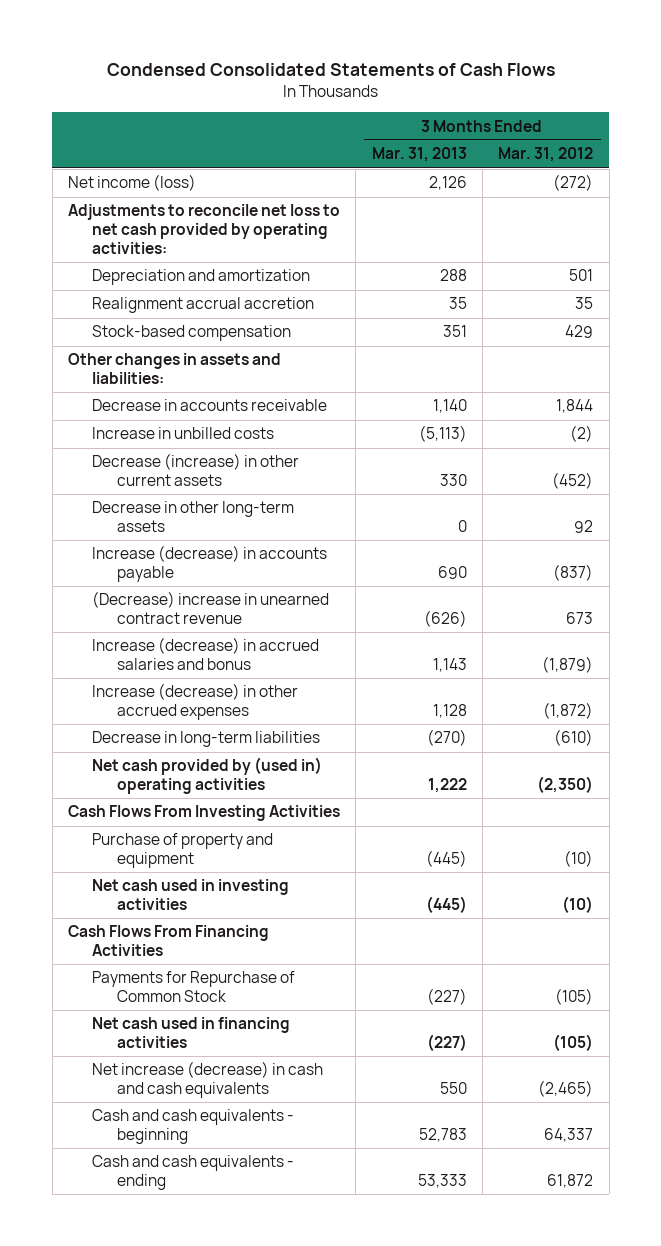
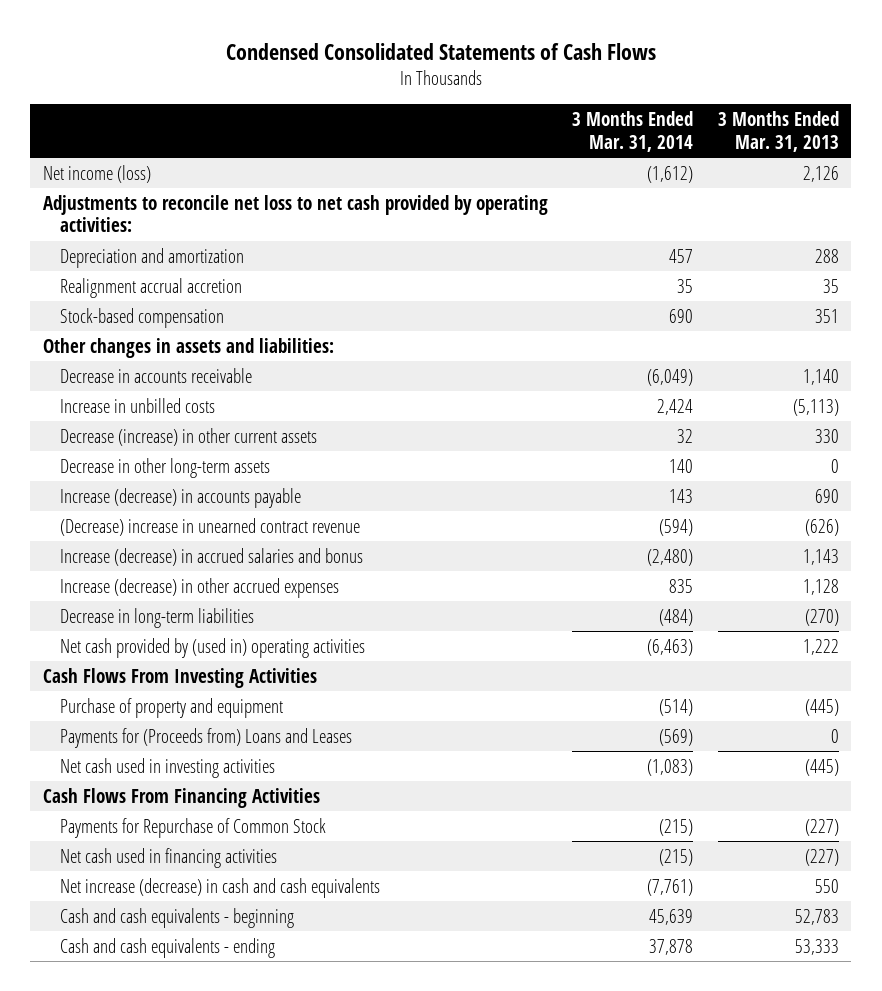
- | 3 Months Ended Mar. 31, 2013 | 3 Months Ended Mar. 31, 2012
+ | 3 Months Ended Mar. 31, 2014 | 3 Months Ended Mar. 31, 2013
+ Payments for (Proceeds from) Loans and Leases | (569) | 0

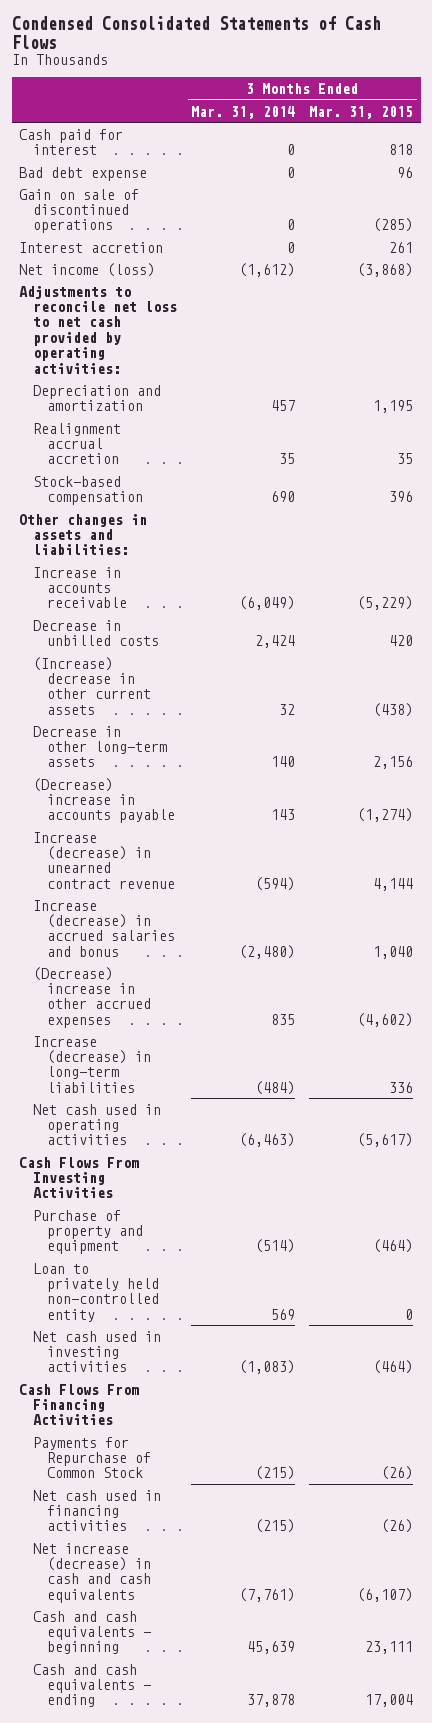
- | 3 Months Ended Mar. 31, 2014 | 3 Months Ended Mar. 31, 2013
+ | 3 Months Ended Mar. 31, 2014 | 3 Months Ended Mar. 31, 2015
+ Cash paid for interest | 0 | 818
+ Bad debt expense | 0 | 96
+ Gain on sale of discontinued operations | 0 | (285)
+ Interest accretion | 0 | 261
- Decrease in accounts receivable | (6,049) | 1,140
- Increase in unbilled costs | 2,424 | (5,113)
- Decrease (increase) in other current assets | 32 | 330
+ Increase in accounts receivable | (6,049) | (5,229)
+ Decrease in unbilled costs | 2,424 | 420
+ (Increase) decrease in other current assets | 32 | (438)
- Increase (decrease) in accounts payable | 143 | 690
- (Decrease) increase in unearned contract revenue | (594) | (626)
+ (Decrease) increase in accounts payable | 143 | (1,274)
+ Increase (decrease) in unearned contract revenue | (594) | 4,144
- Increase (decrease) in other accrued expenses | 835 | 1,128
- Decrease in long-term liabilities | (484) | (270)
- Net cash provided by (used in) operating activities | (6,463) | 1,222
+ (Decrease) increase in other accrued expenses | 835 | (4,602)
+ Increase (decrease) in long-term liabilities | (484) | 336
+ Net cash used in operating activities | (6,463) | (5,617)
- Payments for (Proceeds from) Loans and Leases | (569) | 0
+ Loan to privately held non-controlled entity | 569 | 0

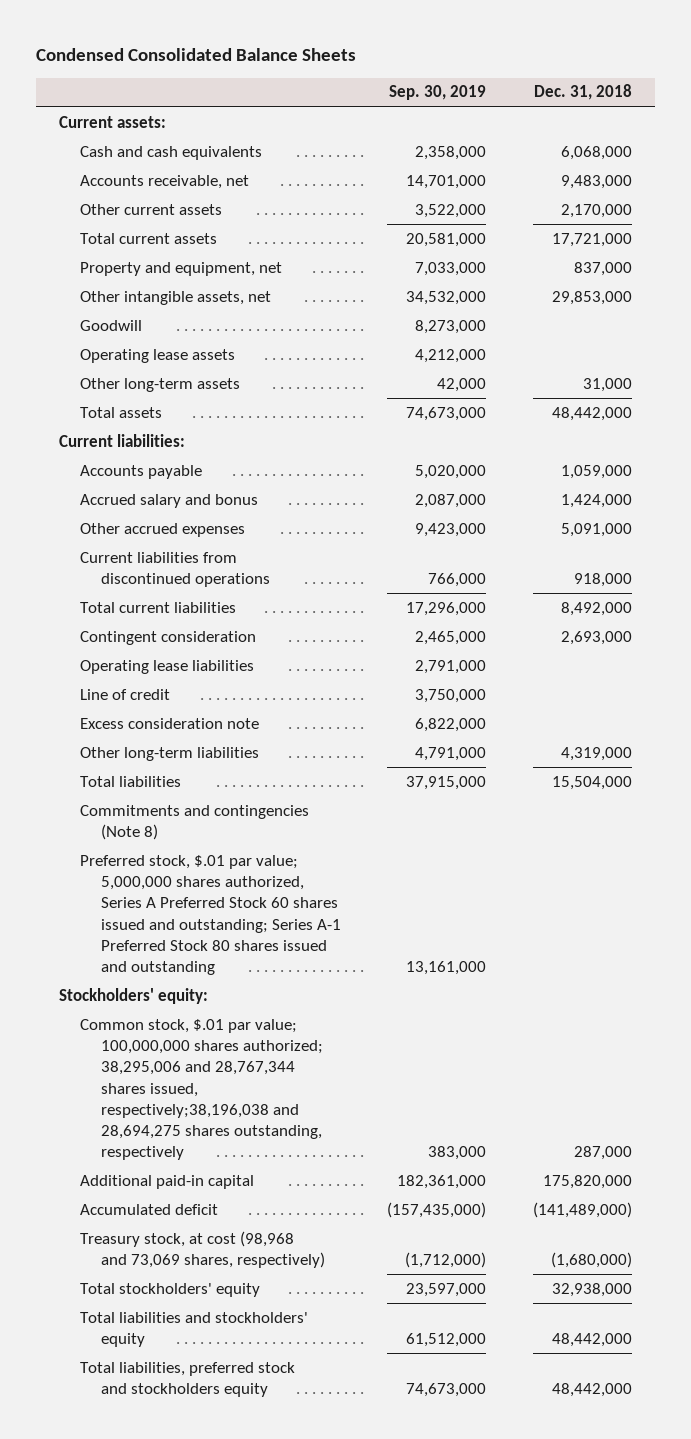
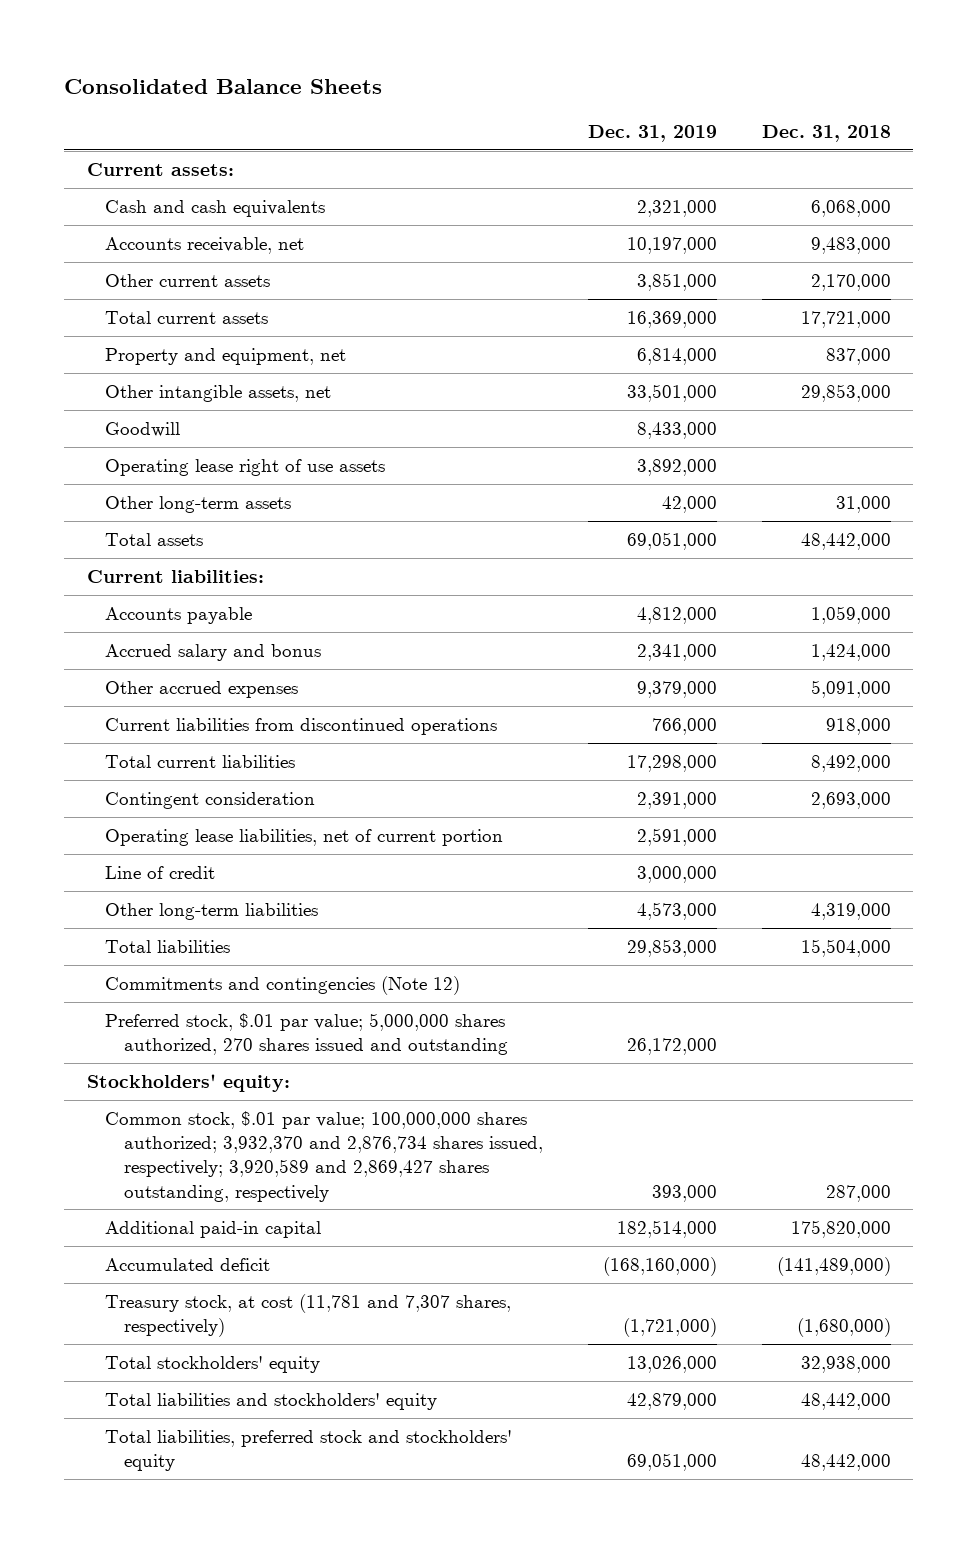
- Condensed Consolidated Balance Sheets
+ Consolidated Balance Sheets
- | Sep. 30, 2019 | Dec. 31, 2018
+ | Dec. 31, 2019 | Dec. 31, 2018
- Operating lease assets | 4,212,000 |
+ Operating lease right of use assets | 3,892,000 |
- Operating lease liabilities | 2,791,000 |
+ Operating lease liabilities, net of current portion | 2,591,000 |
- Excess consideration note | 6,822,000 |
- Commitments and contingencies (Note 8)
- Preferred stock, $.01 par value; 5,000,000 shares authorized, Series A Preferred Stock 60 shares issued and outstanding; Series A-1 Preferred Stock 80 shares issued and outstanding | 13,161,000 |
+ Commitments and contingencies (Note 12)
+ Preferred stock, $.01 par value; 5,000,000 shares authorized, 270 shares issued and outstanding | 26,172,000 |
- Common stock, $.01 par value; 100,000,000 shares authorized; 38,295,006 and 28,767,344 shares issued, respectively;38,196,038 and 28,694,275 shares outstanding, respectively | 383,000 | 287,000
+ Common stock, $.01 par value; 100,000,000 shares authorized; 3,932,370 and 2,876,734 shares issued, respectively; 3,920,589 and 2,869,427 shares outstanding, respectively | 393,000 | 287,000
- Treasury stock, at cost (98,968 and 73,069 shares, respectively) | (1,712,000) | (1,680,000)
+ Treasury stock, at cost (11,781 and 7,307 shares, respectively) | (1,721,000) | (1,680,000)
- Total liabilities, preferred stock and stockholders equity | 74,673,000 | 48,442,000
+ Total liabilities, preferred stock and stockholders' equity | 69,051,000 | 48,442,000

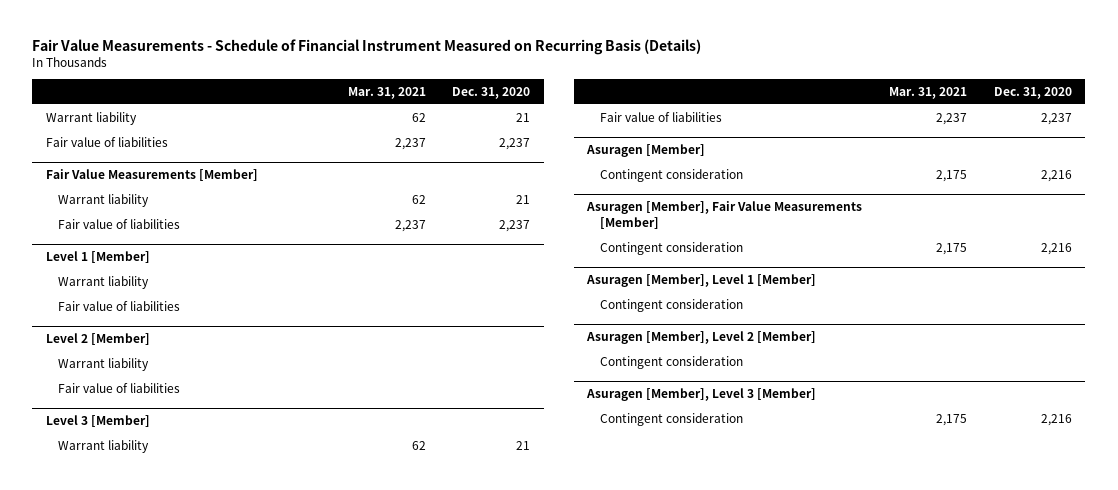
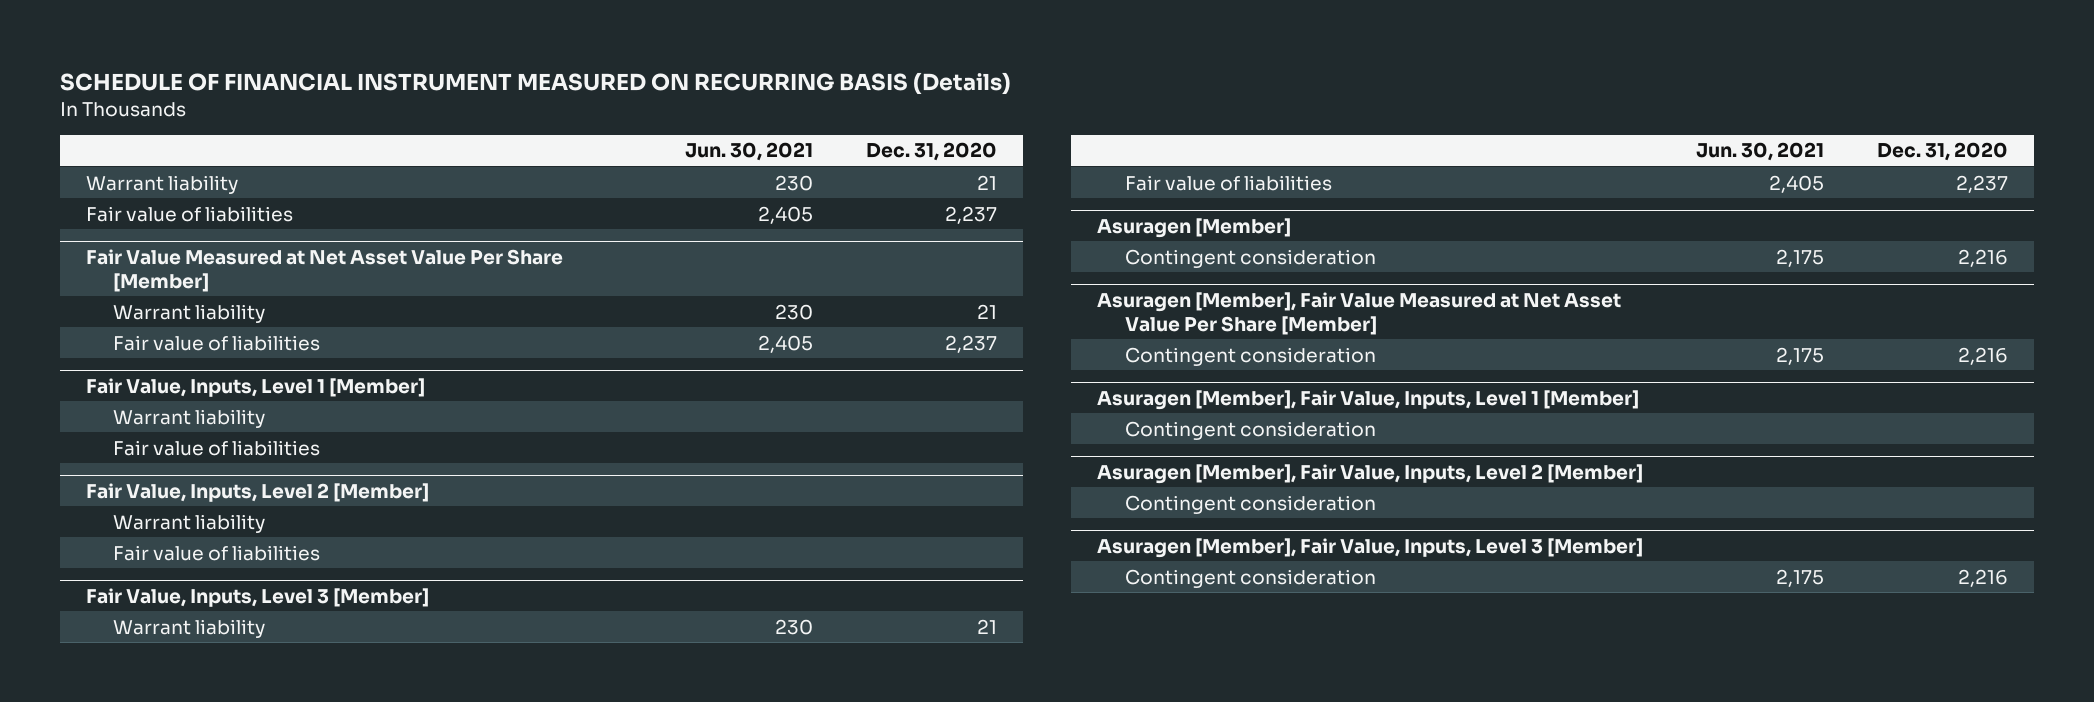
- Fair Value Measurements - Schedule of Financial Instrument Measured on Recurring Basis (Details)
+ SCHEDULE OF FINANCIAL INSTRUMENT MEASURED ON RECURRING BASIS (Details)
- | Mar. 31, 2021 | Dec. 31, 2020
+ | Jun. 30, 2021 | Dec. 31, 2020
- Fair Value Measurements [Member]
+ Fair Value Measured at Net Asset Value Per Share [Member]
- Level 1 [Member]
+ Fair Value, Inputs, Level 1 [Member]
- Level 2 [Member]
+ Fair Value, Inputs, Level 2 [Member]
- Level 3 [Member]
+ Fair Value, Inputs, Level 3 [Member]
- Asuragen [Member], Fair Value Measurements [Member]
+ Asuragen [Member], Fair Value Measured at Net Asset Value Per Share [Member]
- Asuragen [Member], Level 1 [Member]
+ Asuragen [Member], Fair Value, Inputs, Level 1 [Member]
- Asuragen [Member], Level 2 [Member]
+ Asuragen [Member], Fair Value, Inputs, Level 2 [Member]
- Asuragen [Member], Level 3 [Member]
+ Asuragen [Member], Fair Value, Inputs, Level 3 [Member]

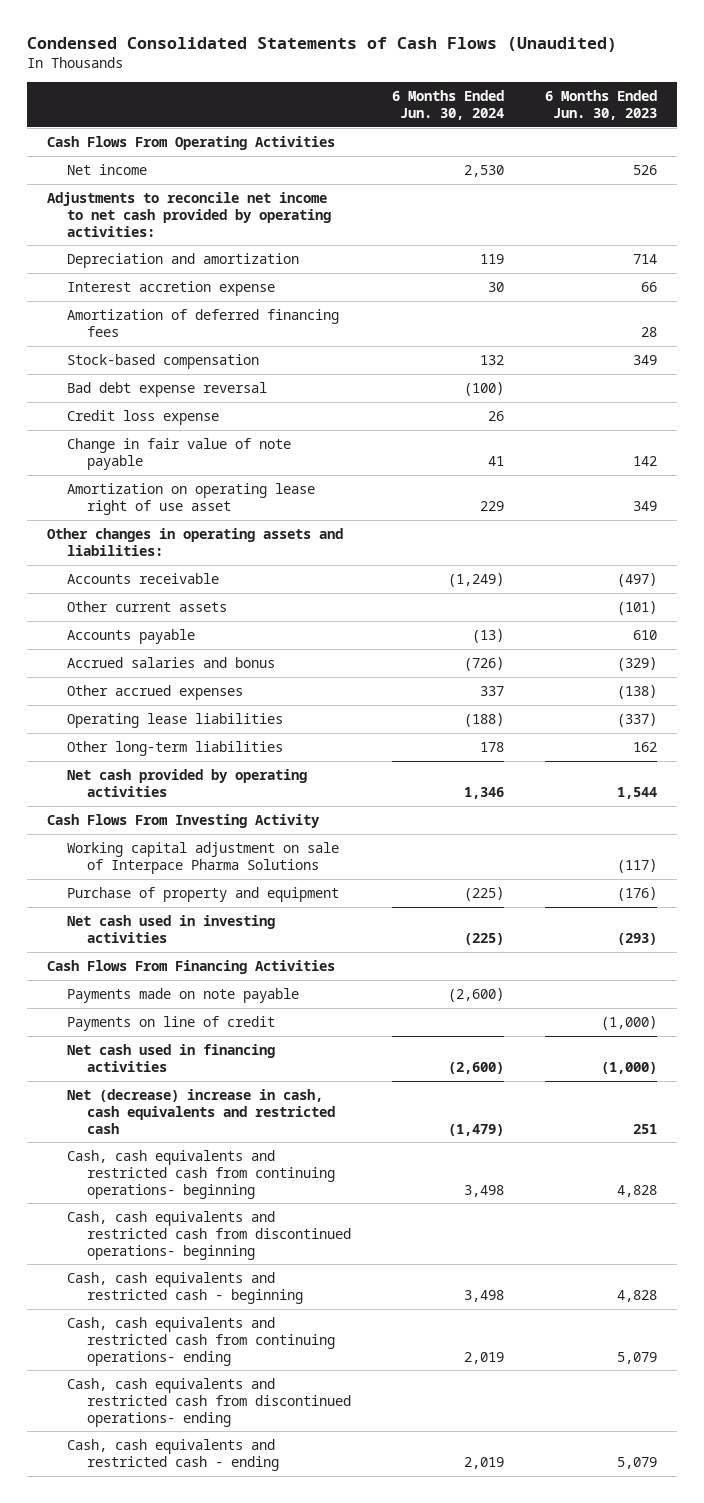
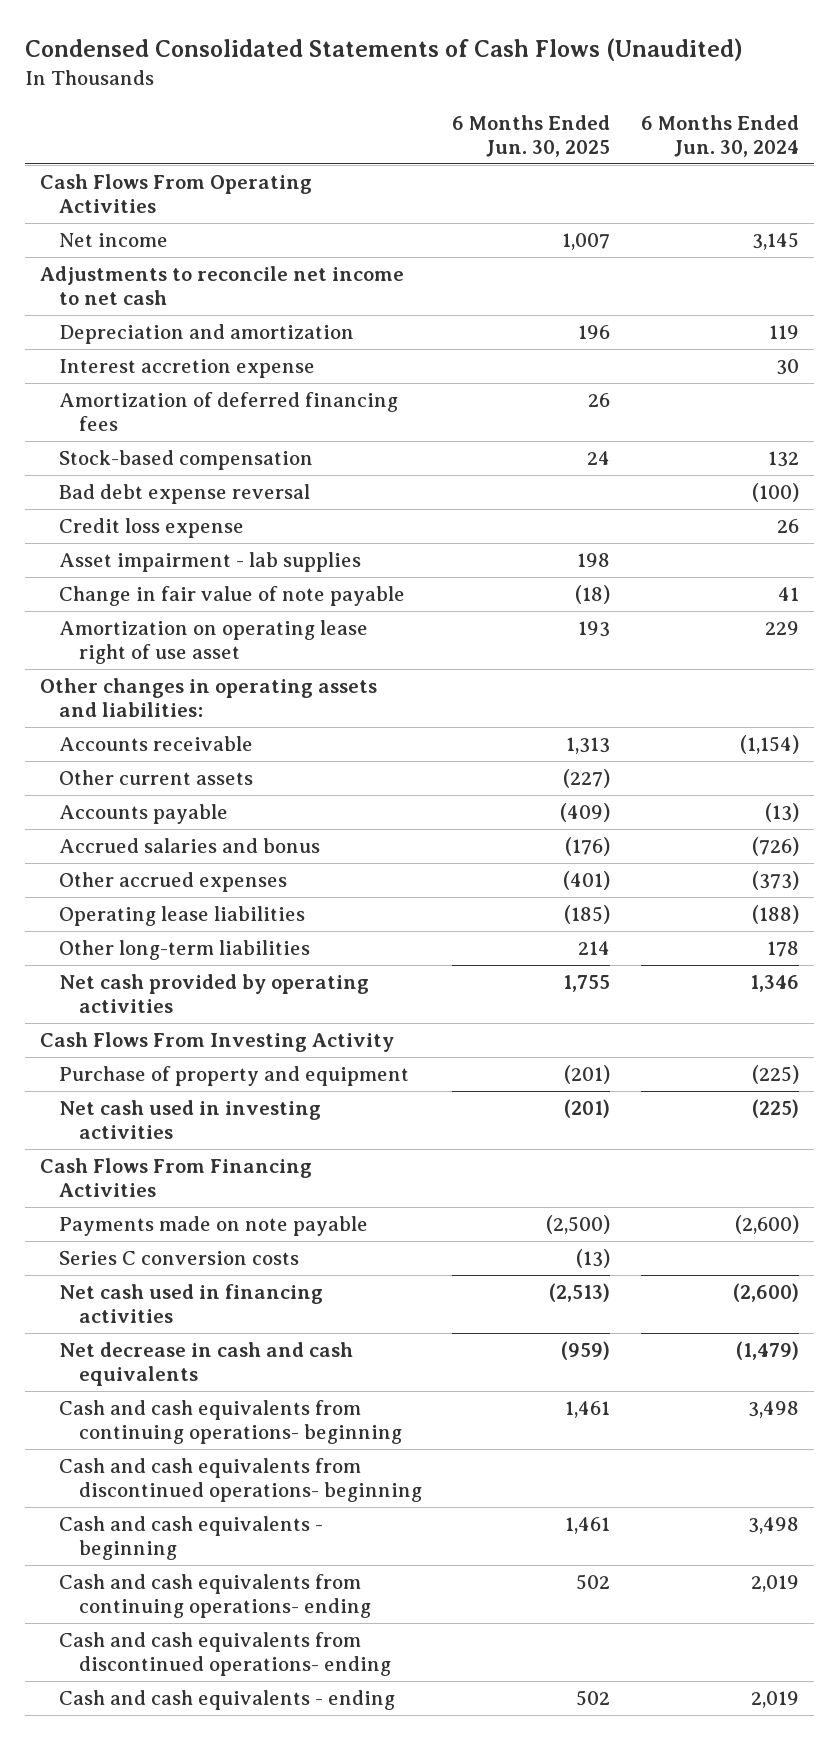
- | 6 Months Ended Jun. 30, 2024 | 6 Months Ended Jun. 30, 2023
+ | 6 Months Ended Jun. 30, 2025 | 6 Months Ended Jun. 30, 2024
- Net income | 2,530 | 526
- Adjustments to reconcile net income to net cash provided by operating activities:
+ Net income | 1,007 | 3,145
+ Adjustments to reconcile net income to net cash
+ Asset impairment - lab supplies | 198 |
- Accounts receivable | (1,249) | (497)
+ Accounts receivable | 1,313 | (1,154)
- Other accrued expenses | 337 | (138)
+ Other accrued expenses | (401) | (373)
- Working capital adjustment on sale of Interpace Pharma Solutions | | (117)
- Payments on line of credit | | (1,000)
+ Series C conversion costs | (13) |
- Net (decrease) increase in cash, cash equivalents and restricted cash | (1,479) | 251
- Cash, cash equivalents and restricted cash from continuing operations- beginning | 3,498 | 4,828
- Cash, cash equivalents and restricted cash from discontinued operations- beginning
- Cash, cash equivalents and restricted cash - beginning | 3,498 | 4,828
- Cash, cash equivalents and restricted cash from continuing operations- ending | 2,019 | 5,079
- Cash, cash equivalents and restricted cash from discontinued operations- ending
- Cash, cash equivalents and restricted cash - ending | 2,019 | 5,079
+ Net decrease in cash and cash equivalents | (959) | (1,479)
+ Cash and cash equivalents from continuing operations- beginning | 1,461 | 3,498
+ Cash and cash equivalents from discontinued operations- beginning
+ Cash and cash equivalents - beginning | 1,461 | 3,498
+ Cash and cash equivalents from continuing operations- ending | 502 | 2,019
+ Cash and cash equivalents from discontinued operations- ending
+ Cash and cash equivalents - ending | 502 | 2,019

